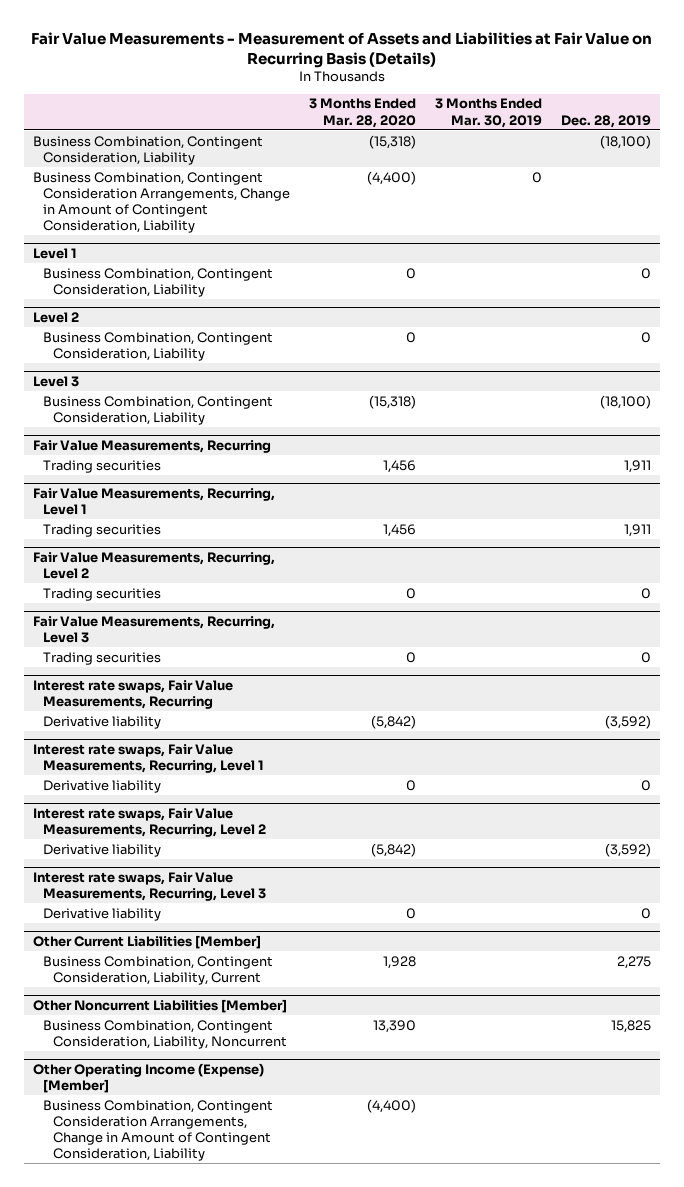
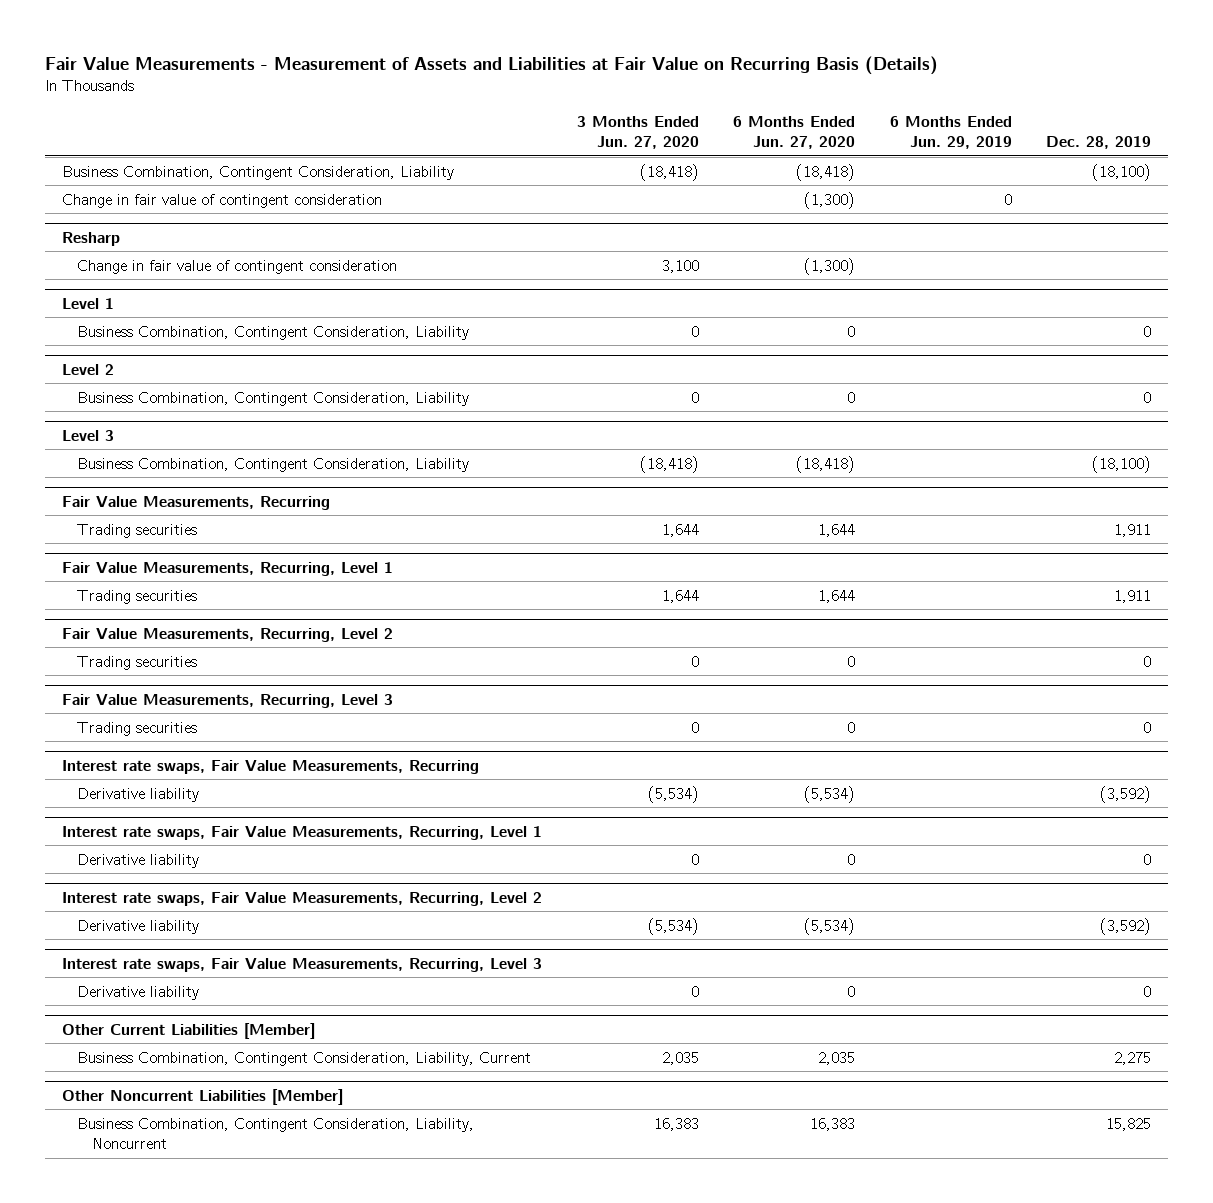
- | 3 Months Ended Mar. 28, 2020 | 3 Months Ended Mar. 30, 2019 | Dec. 28, 2019
+ | 3 Months Ended Jun. 27, 2020 | 6 Months Ended Jun. 27, 2020 | 6 Months Ended Jun. 29, 2019 | Dec. 28, 2019
- Business Combination, Contingent Consideration Arrangements, Change in Amount of Contingent Consideration, Liability | (4,400) | 0 |
+ Change in fair value of contingent consideration | | (1,300) | 0 |
+ Resharp
+ Change in fair value of contingent consideration | 3,100 | (1,300) | |
- Other Operating Income (Expense) [Member]
- Business Combination, Contingent Consideration Arrangements, Change in Amount of Contingent Consideration, Liability | (4,400) | |

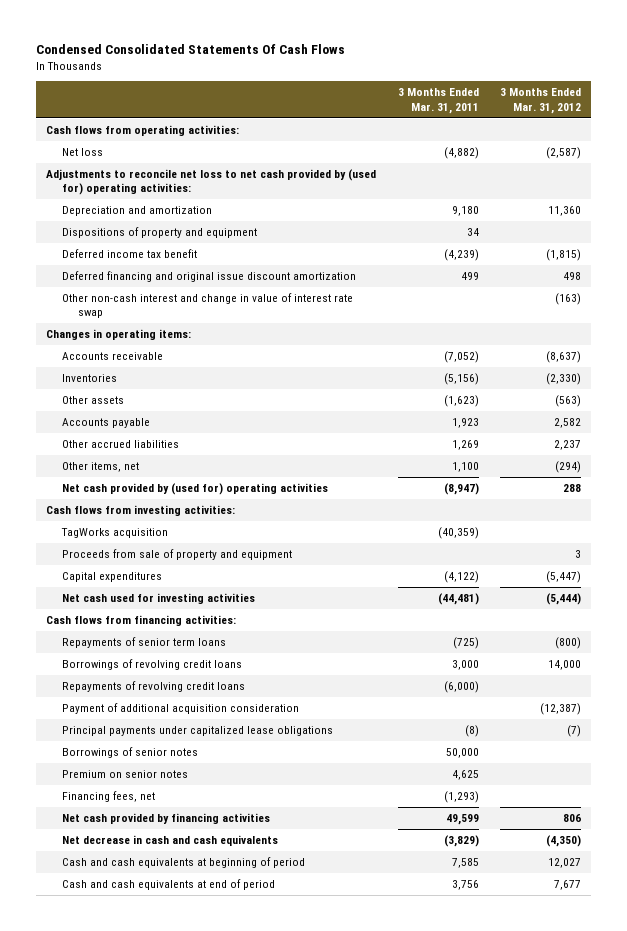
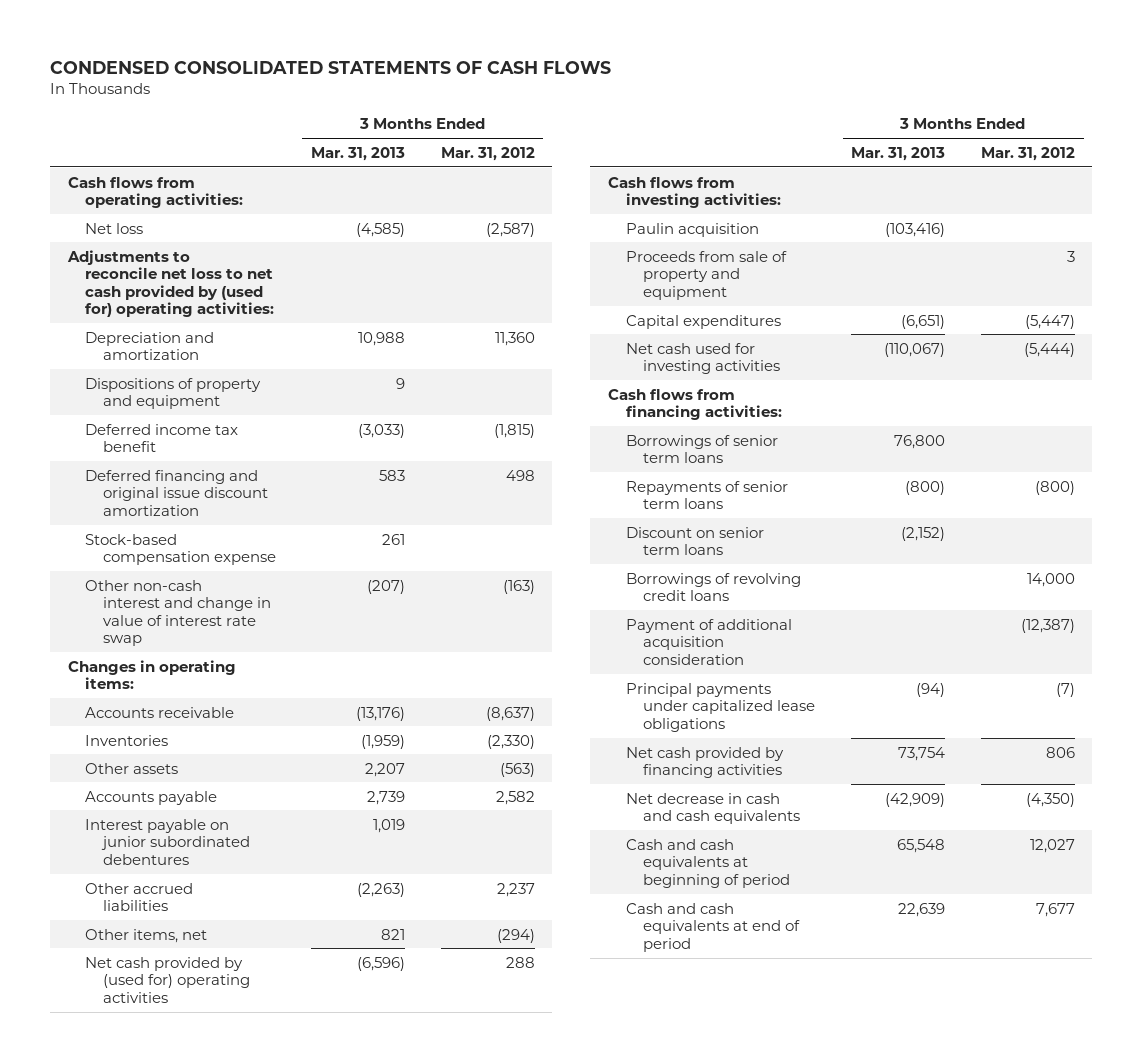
- Condensed Consolidated Statements Of Cash Flows
+ CONDENSED CONSOLIDATED STATEMENTS OF CASH FLOWS
- | 3 Months Ended Mar. 31, 2011 | 3 Months Ended Mar. 31, 2012
+ | 3 Months Ended Mar. 31, 2013 | 3 Months Ended Mar. 31, 2012
+ Stock-based compensation expense | 261 |
+ Interest payable on junior subordinated debentures | 1,019 |
- TagWorks acquisition | (40,359) |
+ Paulin acquisition | (103,416) |
+ Borrowings of senior term loans | 76,800 |
+ Discount on senior term loans | (2,152) |
- Repayments of revolving credit loans | (6,000) |
- Borrowings of senior notes | 50,000 |
- Premium on senior notes | 4,625 |
- Financing fees, net | (1,293) |

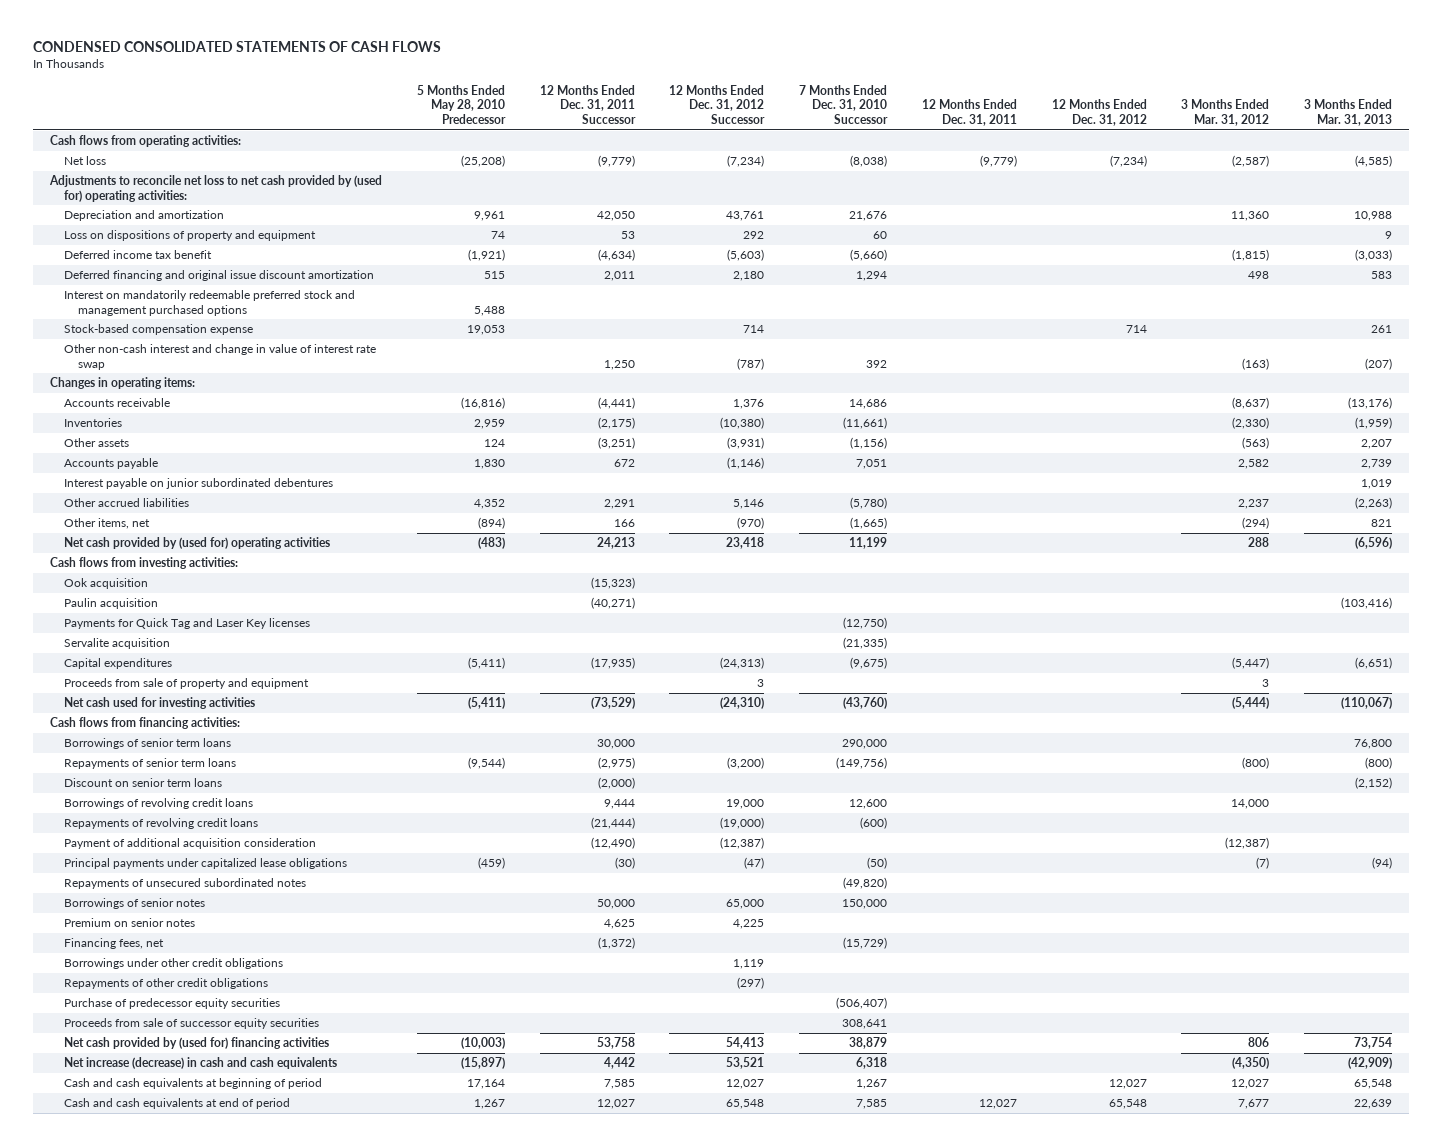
- | 3 Months Ended Mar. 31, 2013 | 3 Months Ended Mar. 31, 2012
+ | 5 Months Ended May 28, 2010 Predecessor | 12 Months Ended Dec. 31, 2011 Successor | 12 Months Ended Dec. 31, 2012 Successor | 7 Months Ended Dec. 31, 2010 Successor | 12 Months Ended Dec. 31, 2011 | 12 Months Ended Dec. 31, 2012 | 3 Months Ended Mar. 31, 2012 | 3 Months Ended Mar. 31, 2013
- Dispositions of property and equipment | 9 |
+ Loss on dispositions of property and equipment | 74 | 53 | 292 | 60 | | | | 9
+ Interest on mandatorily redeemable preferred stock and management purchased options | 5,488 | | | | | | |
+ Ook acquisition | | (15,323) | | | | | |
+ Payments for Quick Tag and Laser Key licenses | | | | (12,750) | | | |
+ Servalite acquisition | | | | (21,335) | | | |
moved down: Proceeds from sale of property and equipment | | | 3 | | | | 3 |
+ Repayments of revolving credit loans | | (21,444) | (19,000) | (600) | | | |
- Net cash provided by financing activities | 73,754 | 806
- Net decrease in cash and cash equivalents | (42,909) | (4,350)
+ Repayments of unsecured subordinated notes | | | | (49,820) | | | |
+ Borrowings of senior notes | | 50,000 | 65,000 | 150,000 | | | |
+ Premium on senior notes | | 4,625 | 4,225 | | | | |
+ Financing fees, net | | (1,372) | | (15,729) | | | |
+ Borrowings under other credit obligations | | | 1,119 | | | | |
+ Repayments of other credit obligations | | | (297) | | | | |
+ Purchase of predecessor equity securities | | | | (506,407) | | | |
+ Proceeds from sale of successor equity securities | | | | 308,641 | | | |
+ Net cash provided by (used for) financing activities | (10,003) | 53,758 | 54,413 | 38,879 | | | 806 | 73,754
+ Net increase (decrease) in cash and cash equivalents | (15,897) | 4,442 | 53,521 | 6,318 | | | (4,350) | (42,909)

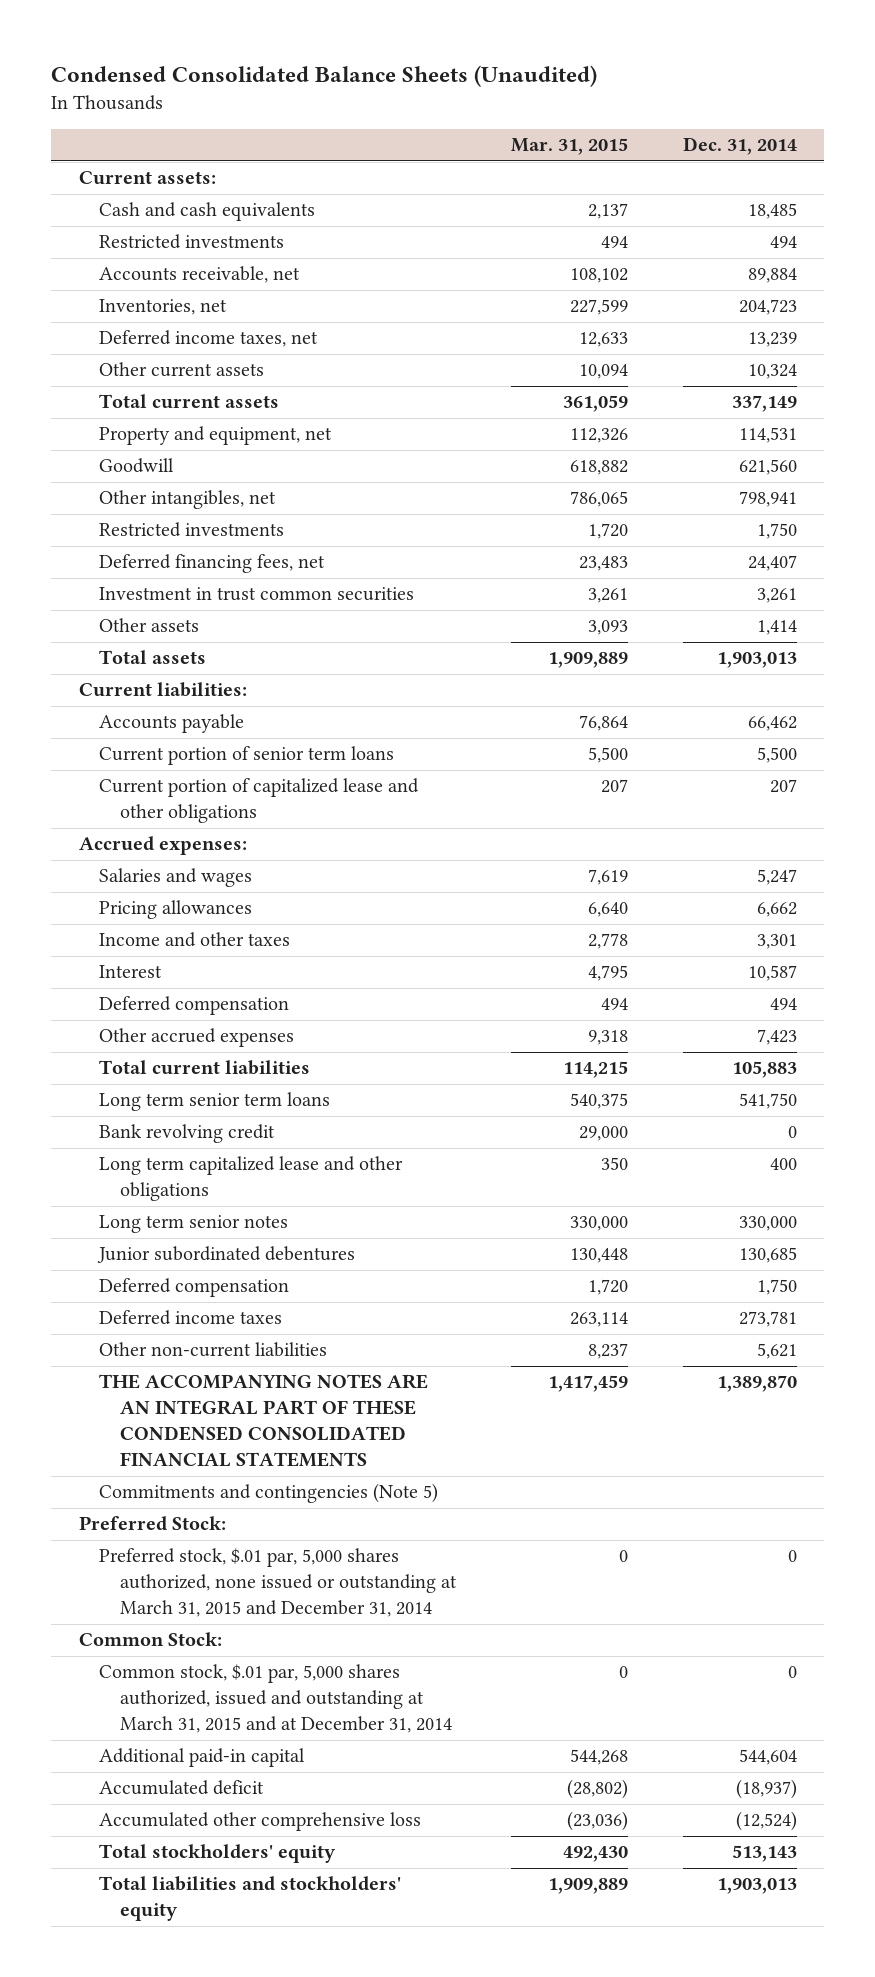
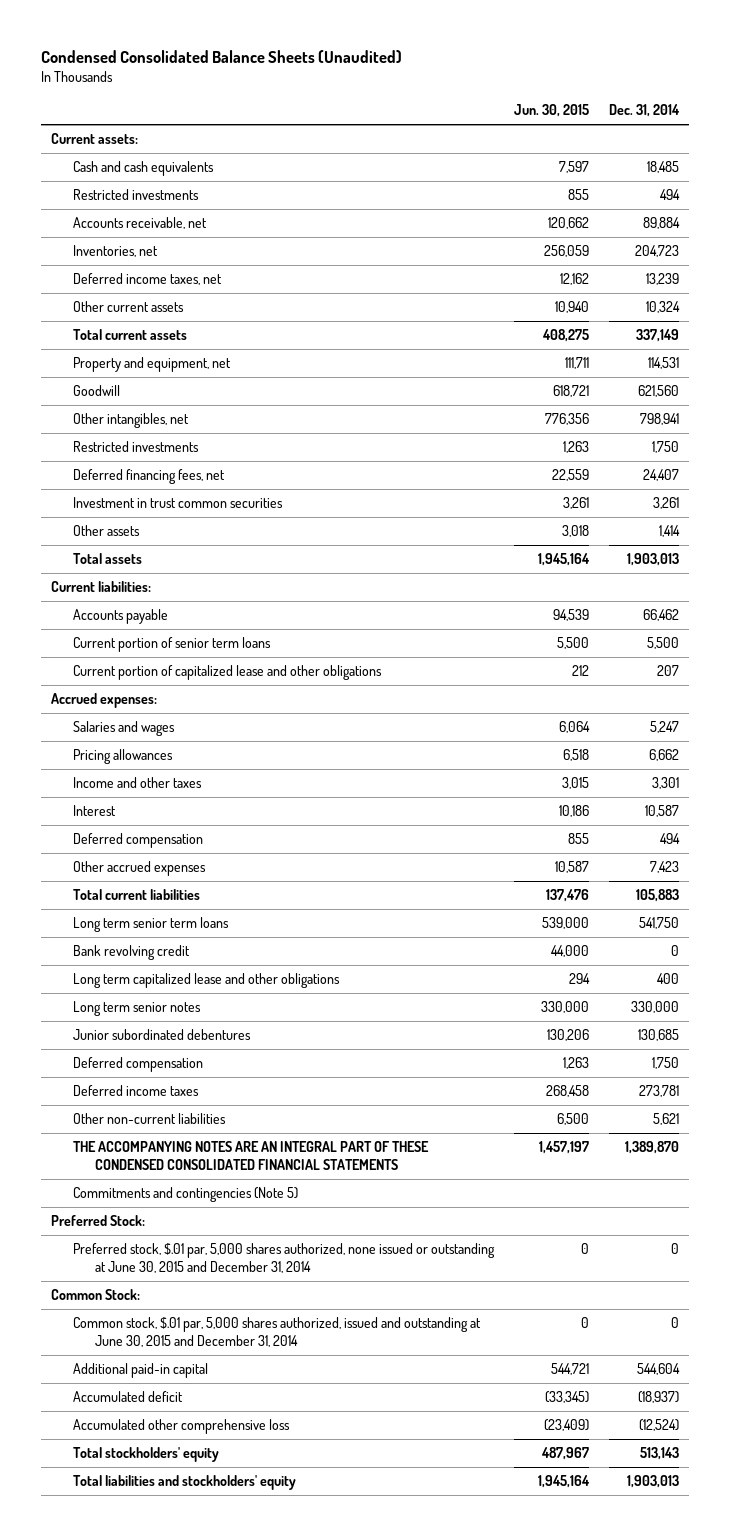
- | Mar. 31, 2015 | Dec. 31, 2014
+ | Jun. 30, 2015 | Dec. 31, 2014
- Preferred stock, $.01 par, 5,000 shares authorized, none issued or outstanding at March 31, 2015 and December 31, 2014 | 0 | 0
+ Preferred stock, $.01 par, 5,000 shares authorized, none issued or outstanding at June 30, 2015 and December 31, 2014 | 0 | 0
- Common stock, $.01 par, 5,000 shares authorized, issued and outstanding at March 31, 2015 and at December 31, 2014 | 0 | 0
+ Common stock, $.01 par, 5,000 shares authorized, issued and outstanding at June 30, 2015 and December 31, 2014 | 0 | 0

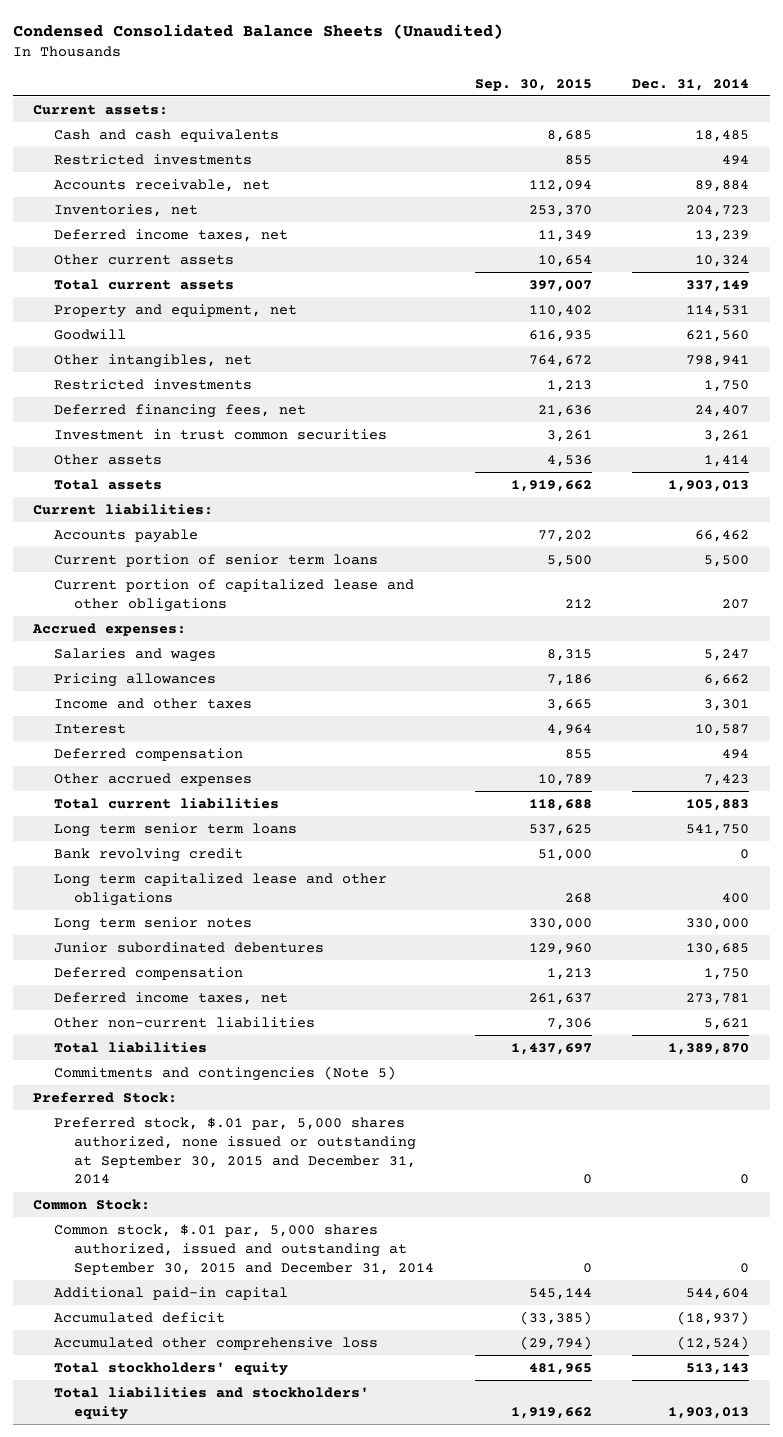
- | Jun. 30, 2015 | Dec. 31, 2014
+ | Sep. 30, 2015 | Dec. 31, 2014
- Deferred income taxes | 268,458 | 273,781
+ Deferred income taxes, net | 261,637 | 273,781
- THE ACCOMPANYING NOTES ARE AN INTEGRAL PART OF THESE CONDENSED CONSOLIDATED FINANCIAL STATEMENTS | 1,457,197 | 1,389,870
+ Total liabilities | 1,437,697 | 1,389,870
- Preferred stock, $.01 par, 5,000 shares authorized, none issued or outstanding at June 30, 2015 and December 31, 2014 | 0 | 0
+ Preferred stock, $.01 par, 5,000 shares authorized, none issued or outstanding at September 30, 2015 and December 31, 2014 | 0 | 0
- Common stock, $.01 par, 5,000 shares authorized, issued and outstanding at June 30, 2015 and December 31, 2014 | 0 | 0
+ Common stock, $.01 par, 5,000 shares authorized, issued and outstanding at September 30, 2015 and December 31, 2014 | 0 | 0

